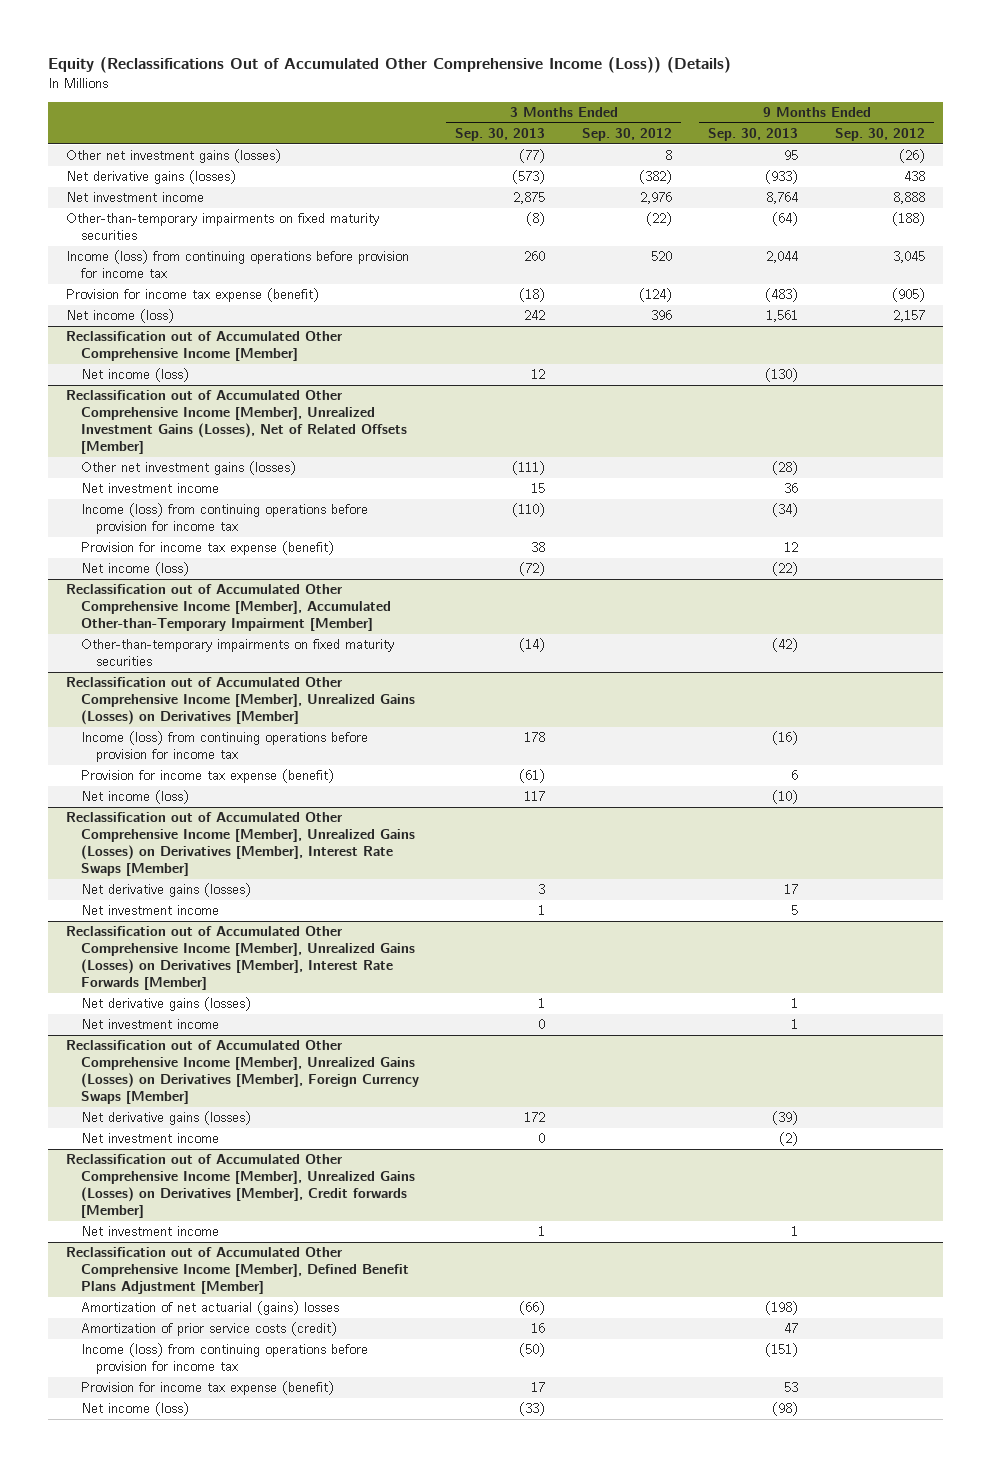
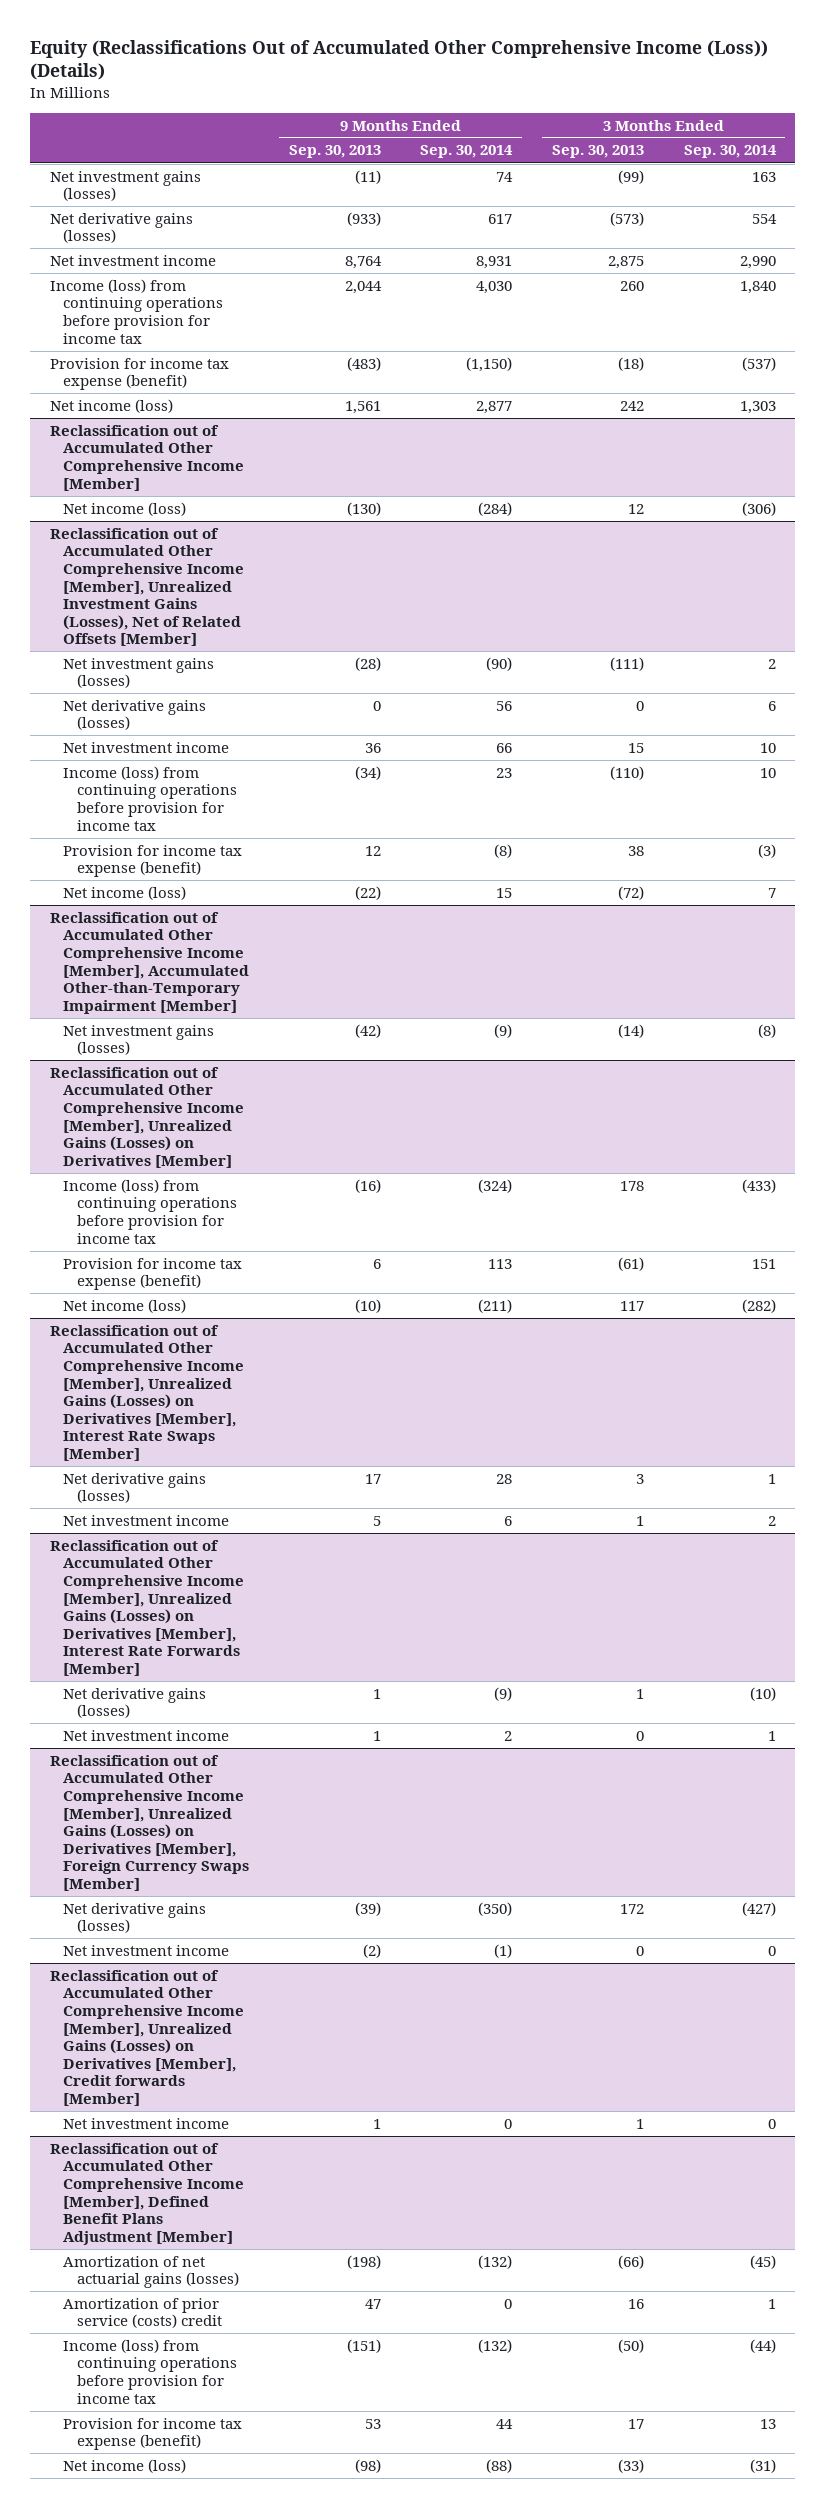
- | 3 Months Ended Sep. 30, 2013 | 3 Months Ended Sep. 30, 2012 | 9 Months Ended Sep. 30, 2013 | 9 Months Ended Sep. 30, 2012
+ | 9 Months Ended Sep. 30, 2013 | 9 Months Ended Sep. 30, 2014 | 3 Months Ended Sep. 30, 2013 | 3 Months Ended Sep. 30, 2014
- Other net investment gains (losses) | (77) | 8 | 95 | (26)
+ Net investment gains (losses) | (11) | 74 | (99) | 163
- Other-than-temporary impairments on fixed maturity securities | (8) | (22) | (64) | (188)
@ Reclassification out of Accumulated Other Comprehensive Income [Member], Unrealized Investment Gains (Losses), Net of Related Offsets [Member]
- Other net investment gains (losses) | (111) | | (28) |
+ Net investment gains (losses) | (28) | (90) | (111) | 2
+ Net derivative gains (losses) | 0 | 56 | 0 | 6
@ Reclassification out of Accumulated Other Comprehensive Income [Member], Accumulated Other-than-Temporary Impairment [Member]
- Other-than-temporary impairments on fixed maturity securities | (14) | | (42) |
+ Net investment gains (losses) | (42) | (9) | (14) | (8)
@ Reclassification out of Accumulated Other Comprehensive Income [Member], Defined Benefit Plans Adjustment [Member]
- Amortization of net actuarial (gains) losses | (66) | | (198) |
- Amortization of prior service costs (credit) | 16 | | 47 |
+ Amortization of net actuarial gains (losses) | (198) | (132) | (66) | (45)
+ Amortization of prior service (costs) credit | 47 | 0 | 16 | 1

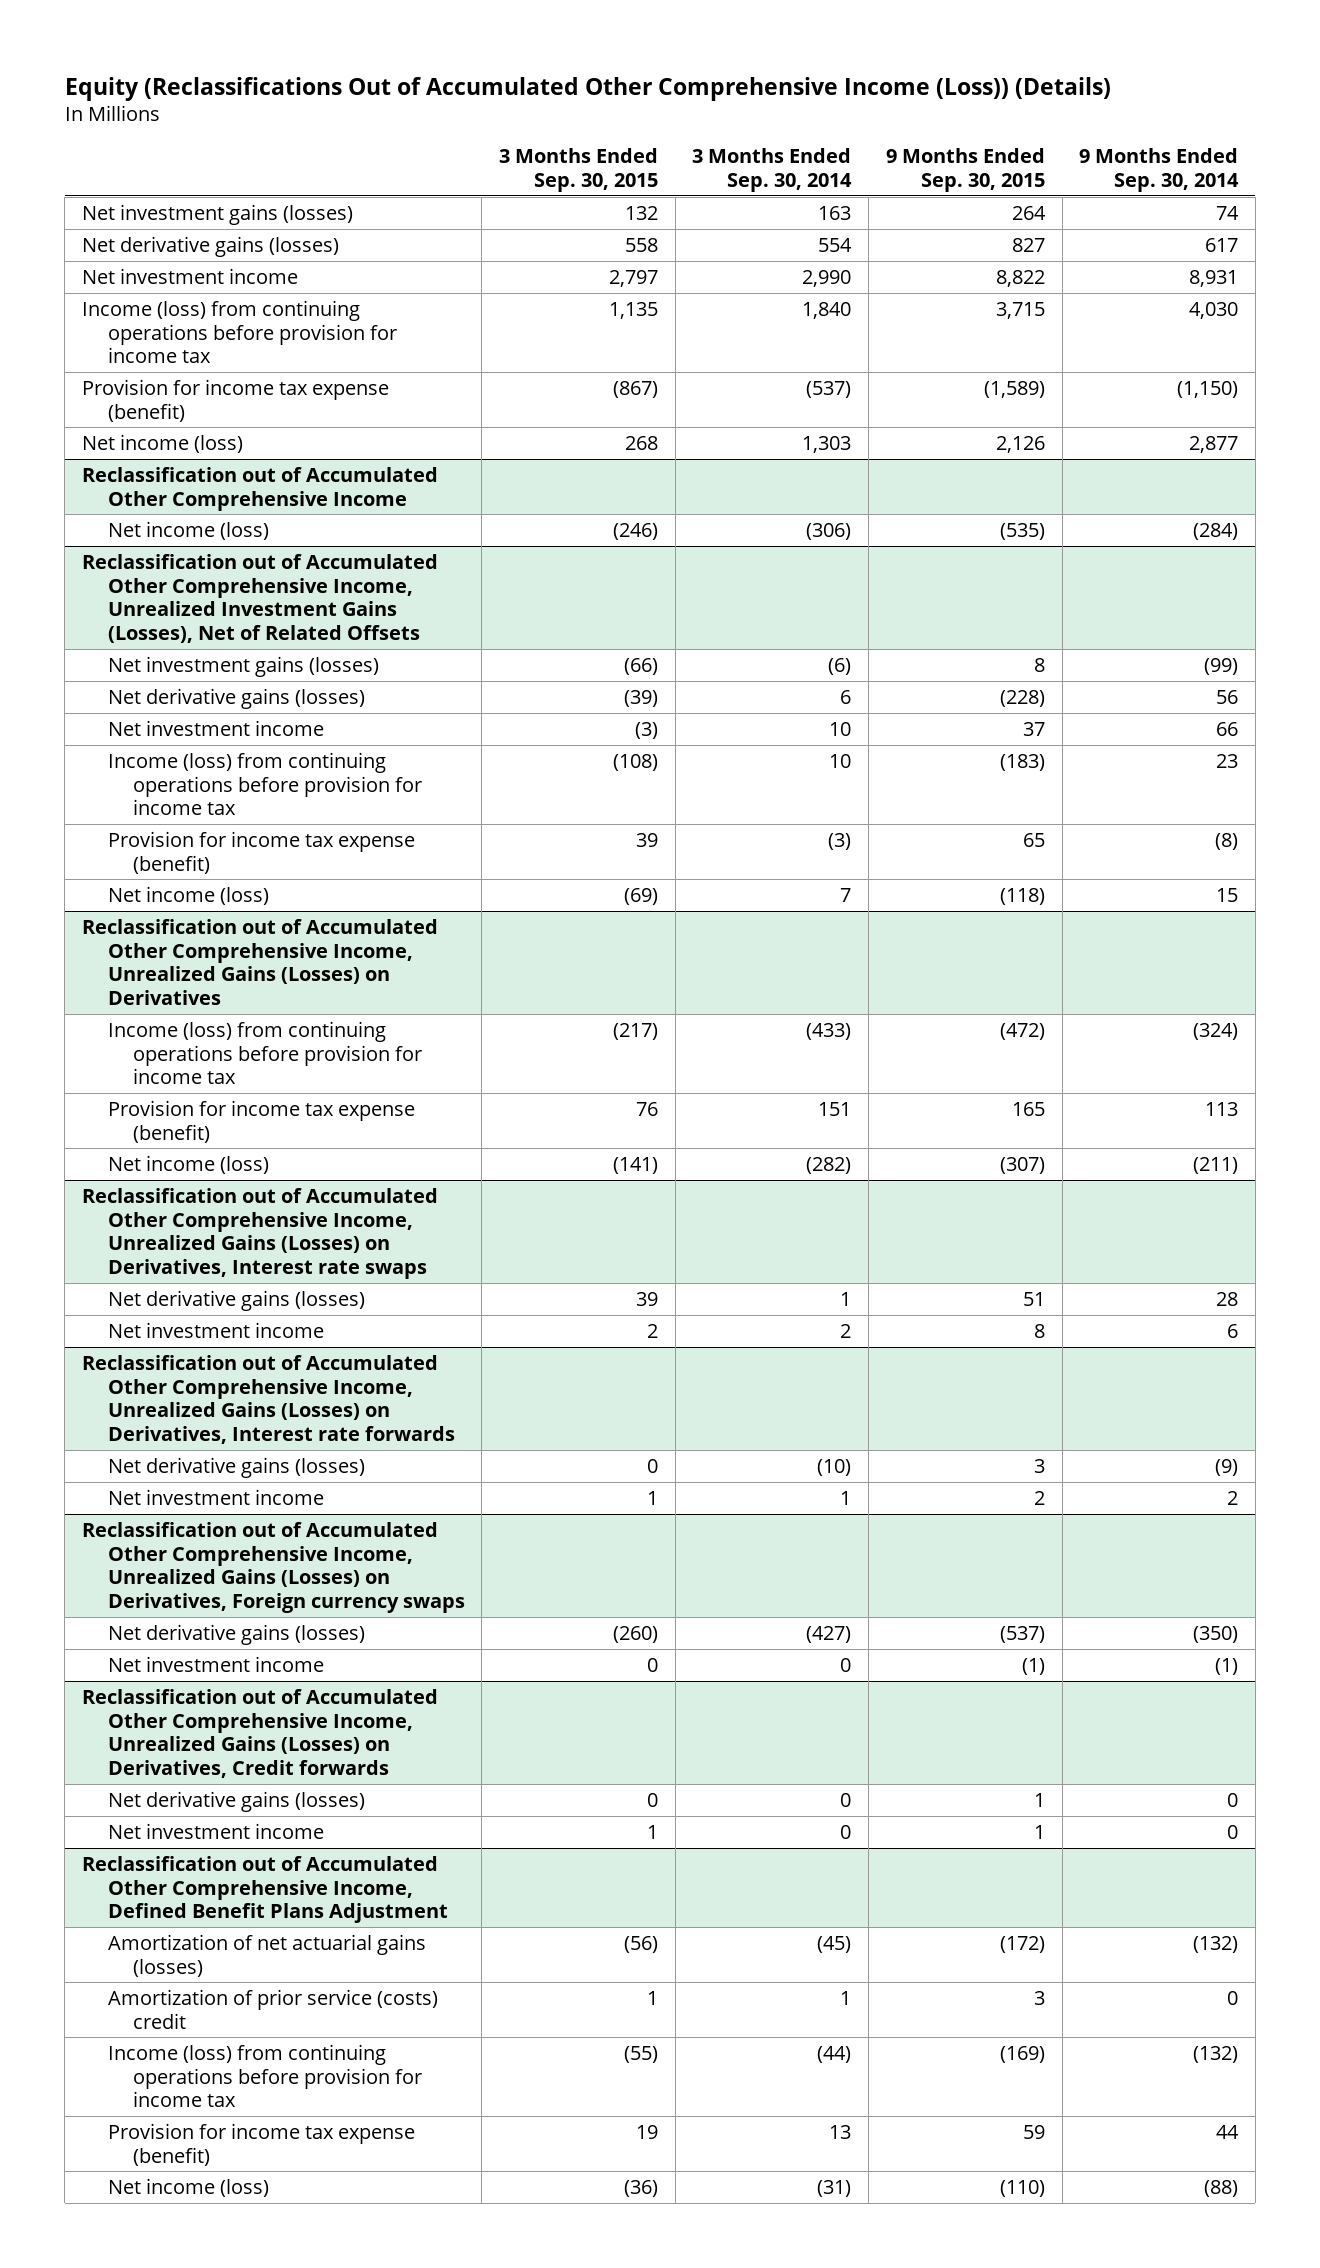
- | 9 Months Ended Sep. 30, 2013 | 9 Months Ended Sep. 30, 2014 | 3 Months Ended Sep. 30, 2013 | 3 Months Ended Sep. 30, 2014
+ | 3 Months Ended Sep. 30, 2015 | 3 Months Ended Sep. 30, 2014 | 9 Months Ended Sep. 30, 2015 | 9 Months Ended Sep. 30, 2014
- Reclassification out of Accumulated Other Comprehensive Income [Member]
+ Reclassification out of Accumulated Other Comprehensive Income
- Reclassification out of Accumulated Other Comprehensive Income [Member], Unrealized Investment Gains (Losses), Net of Related Offsets [Member]
- Net investment gains (losses) | (28) | (90) | (111) | 2
+ Reclassification out of Accumulated Other Comprehensive Income, Unrealized Investment Gains (Losses), Net of Related Offsets
+ Net investment gains (losses) | (66) | (6) | 8 | (99)
- Reclassification out of Accumulated Other Comprehensive Income [Member], Accumulated Other-than-Temporary Impairment [Member]
- Net investment gains (losses) | (42) | (9) | (14) | (8)
- Reclassification out of Accumulated Other Comprehensive Income [Member], Unrealized Gains (Losses) on Derivatives [Member]
+ Reclassification out of Accumulated Other Comprehensive Income, Unrealized Gains (Losses) on Derivatives
- Reclassification out of Accumulated Other Comprehensive Income [Member], Unrealized Gains (Losses) on Derivatives [Member], Interest Rate Swaps [Member]
+ Reclassification out of Accumulated Other Comprehensive Income, Unrealized Gains (Losses) on Derivatives, Interest rate swaps
- Reclassification out of Accumulated Other Comprehensive Income [Member], Unrealized Gains (Losses) on Derivatives [Member], Interest Rate Forwards [Member]
+ Reclassification out of Accumulated Other Comprehensive Income, Unrealized Gains (Losses) on Derivatives, Interest rate forwards
- Reclassification out of Accumulated Other Comprehensive Income [Member], Unrealized Gains (Losses) on Derivatives [Member], Foreign Currency Swaps [Member]
+ Reclassification out of Accumulated Other Comprehensive Income, Unrealized Gains (Losses) on Derivatives, Foreign currency swaps
- Reclassification out of Accumulated Other Comprehensive Income [Member], Unrealized Gains (Losses) on Derivatives [Member], Credit forwards [Member]
+ Reclassification out of Accumulated Other Comprehensive Income, Unrealized Gains (Losses) on Derivatives, Credit forwards
+ Net derivative gains (losses) | 0 | 0 | 1 | 0
- Reclassification out of Accumulated Other Comprehensive Income [Member], Defined Benefit Plans Adjustment [Member]
+ Reclassification out of Accumulated Other Comprehensive Income, Defined Benefit Plans Adjustment

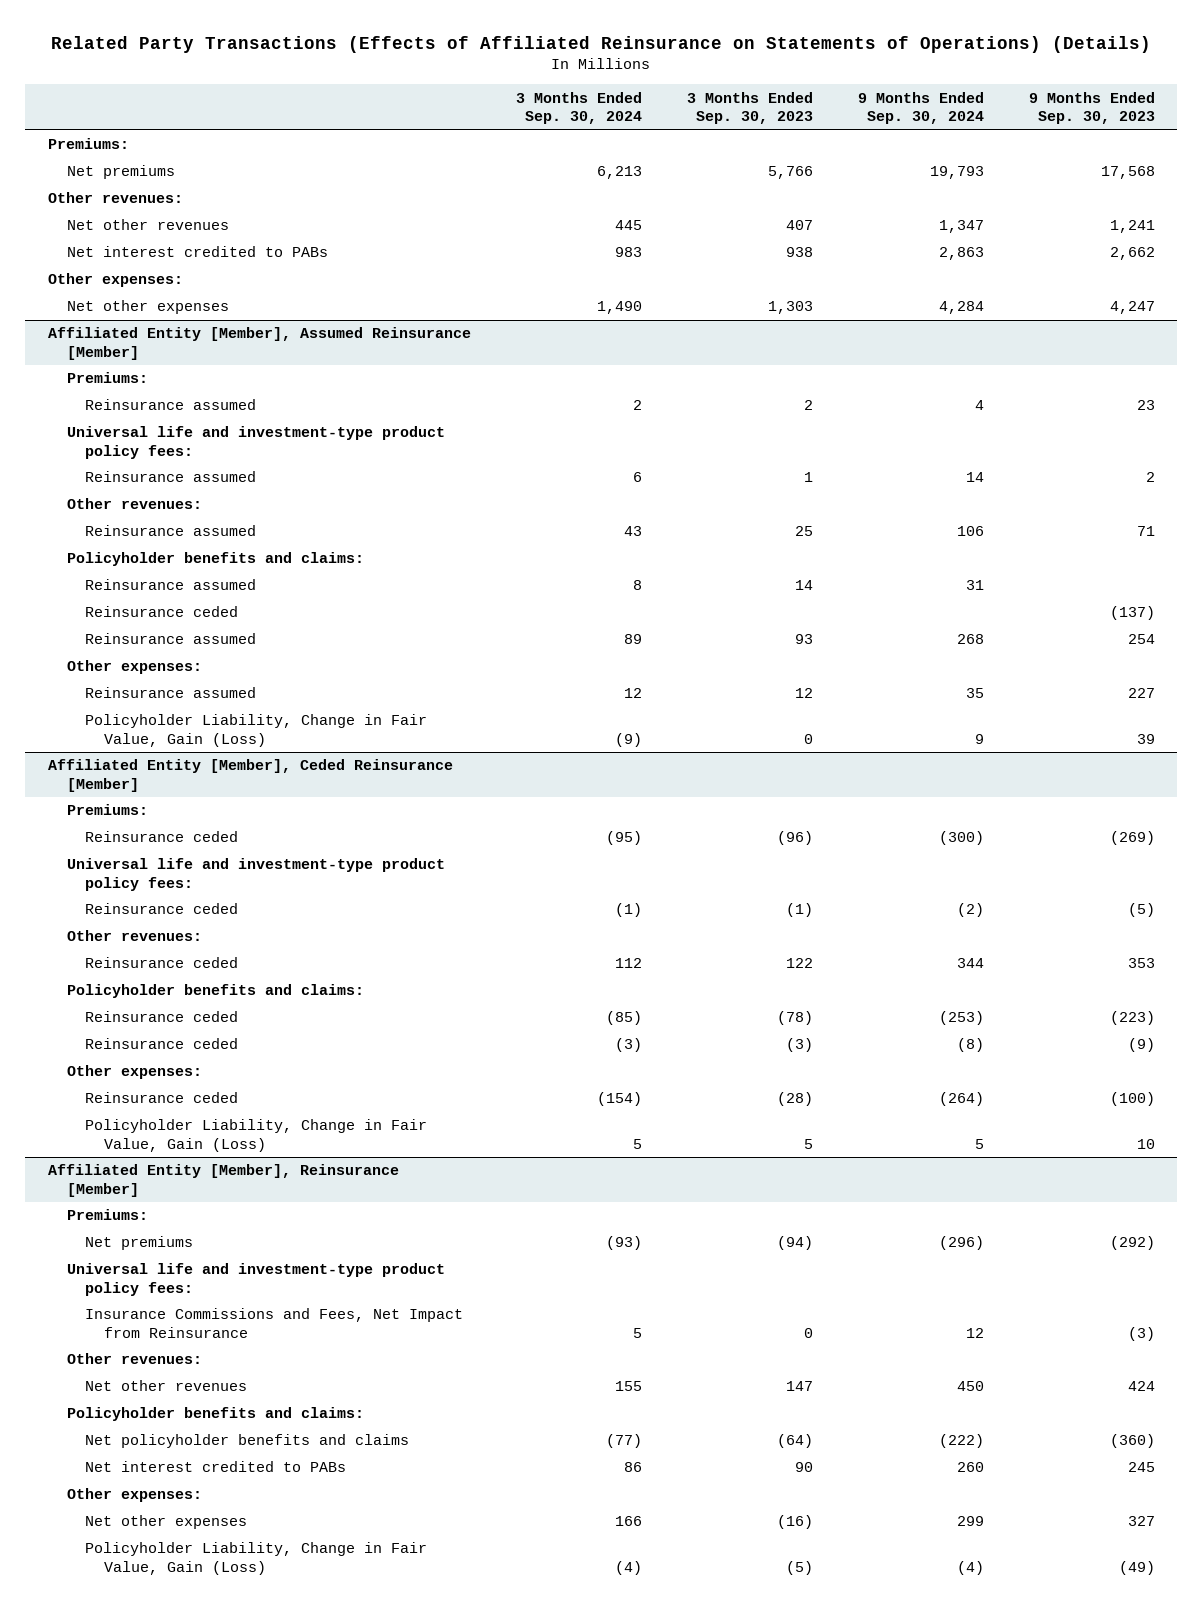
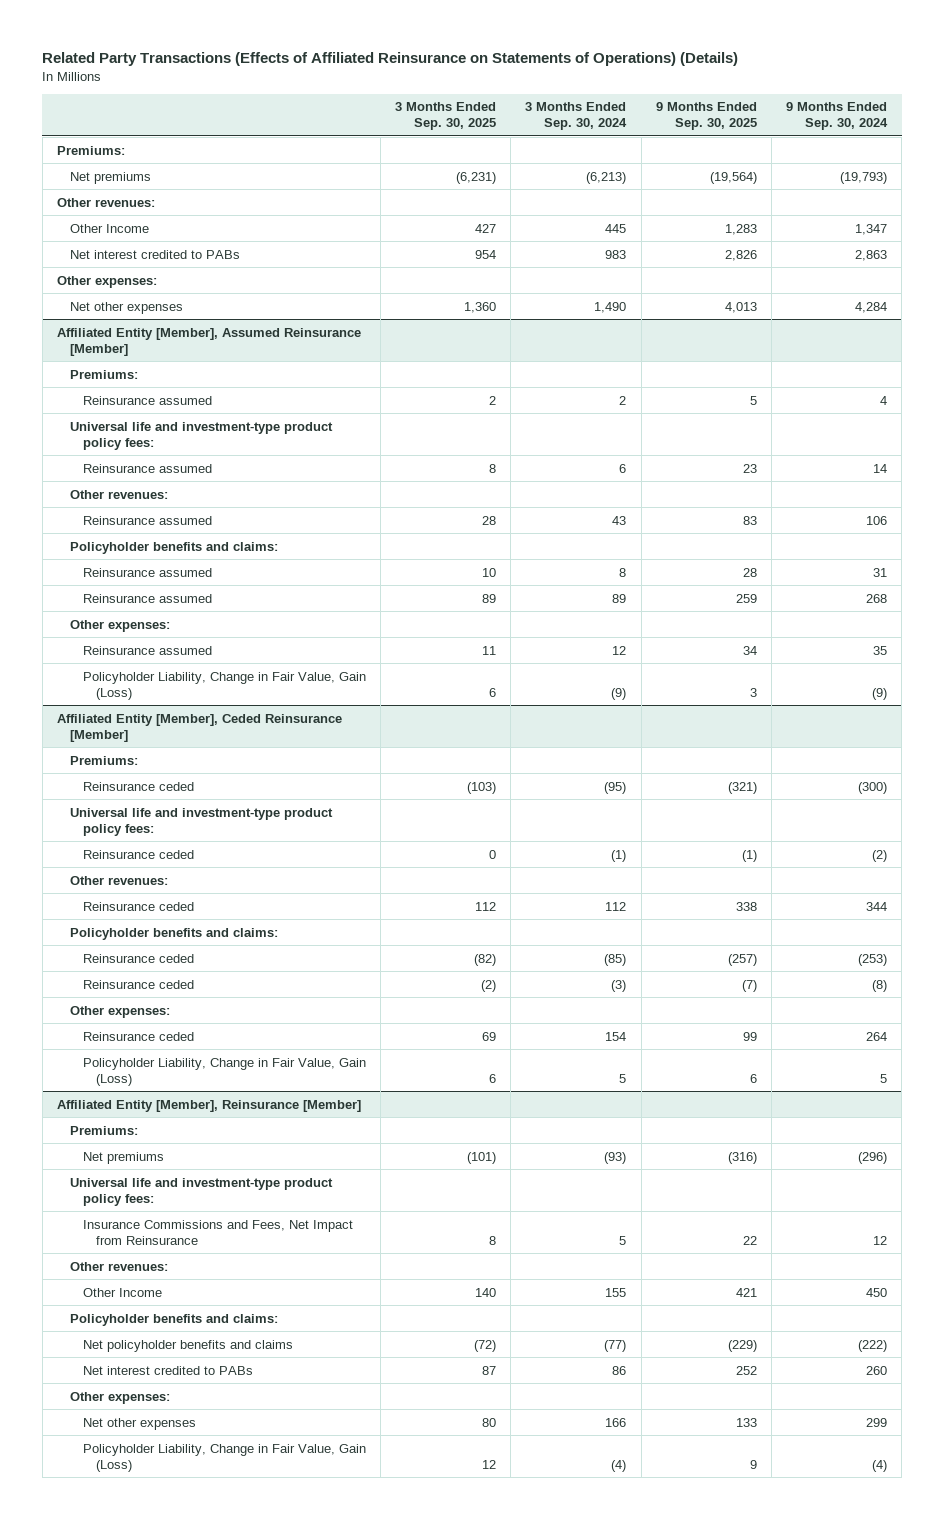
- | 3 Months Ended Sep. 30, 2024 | 3 Months Ended Sep. 30, 2023 | 9 Months Ended Sep. 30, 2024 | 9 Months Ended Sep. 30, 2023
+ | 3 Months Ended Sep. 30, 2025 | 3 Months Ended Sep. 30, 2024 | 9 Months Ended Sep. 30, 2025 | 9 Months Ended Sep. 30, 2024
- Net premiums | 6,213 | 5,766 | 19,793 | 17,568
+ Net premiums | (6,231) | (6,213) | (19,564) | (19,793)
- Net other revenues | 445 | 407 | 1,347 | 1,241
+ Other Income | 427 | 445 | 1,283 | 1,347
@ Affiliated Entity [Member], Assumed Reinsurance [Member]
- Reinsurance ceded | | | | (137)
- Policyholder Liability, Change in Fair Value, Gain (Loss) | (9) | 0 | 9 | 39
+ Policyholder Liability, Change in Fair Value, Gain (Loss) | 6 | (9) | 3 | (9)
@ Affiliated Entity [Member], Ceded Reinsurance [Member]
- Reinsurance ceded | (154) | (28) | (264) | (100)
+ Reinsurance ceded | 69 | 154 | 99 | 264
@ Affiliated Entity [Member], Reinsurance [Member]
- Net other revenues | 155 | 147 | 450 | 424
+ Other Income | 140 | 155 | 421 | 450

